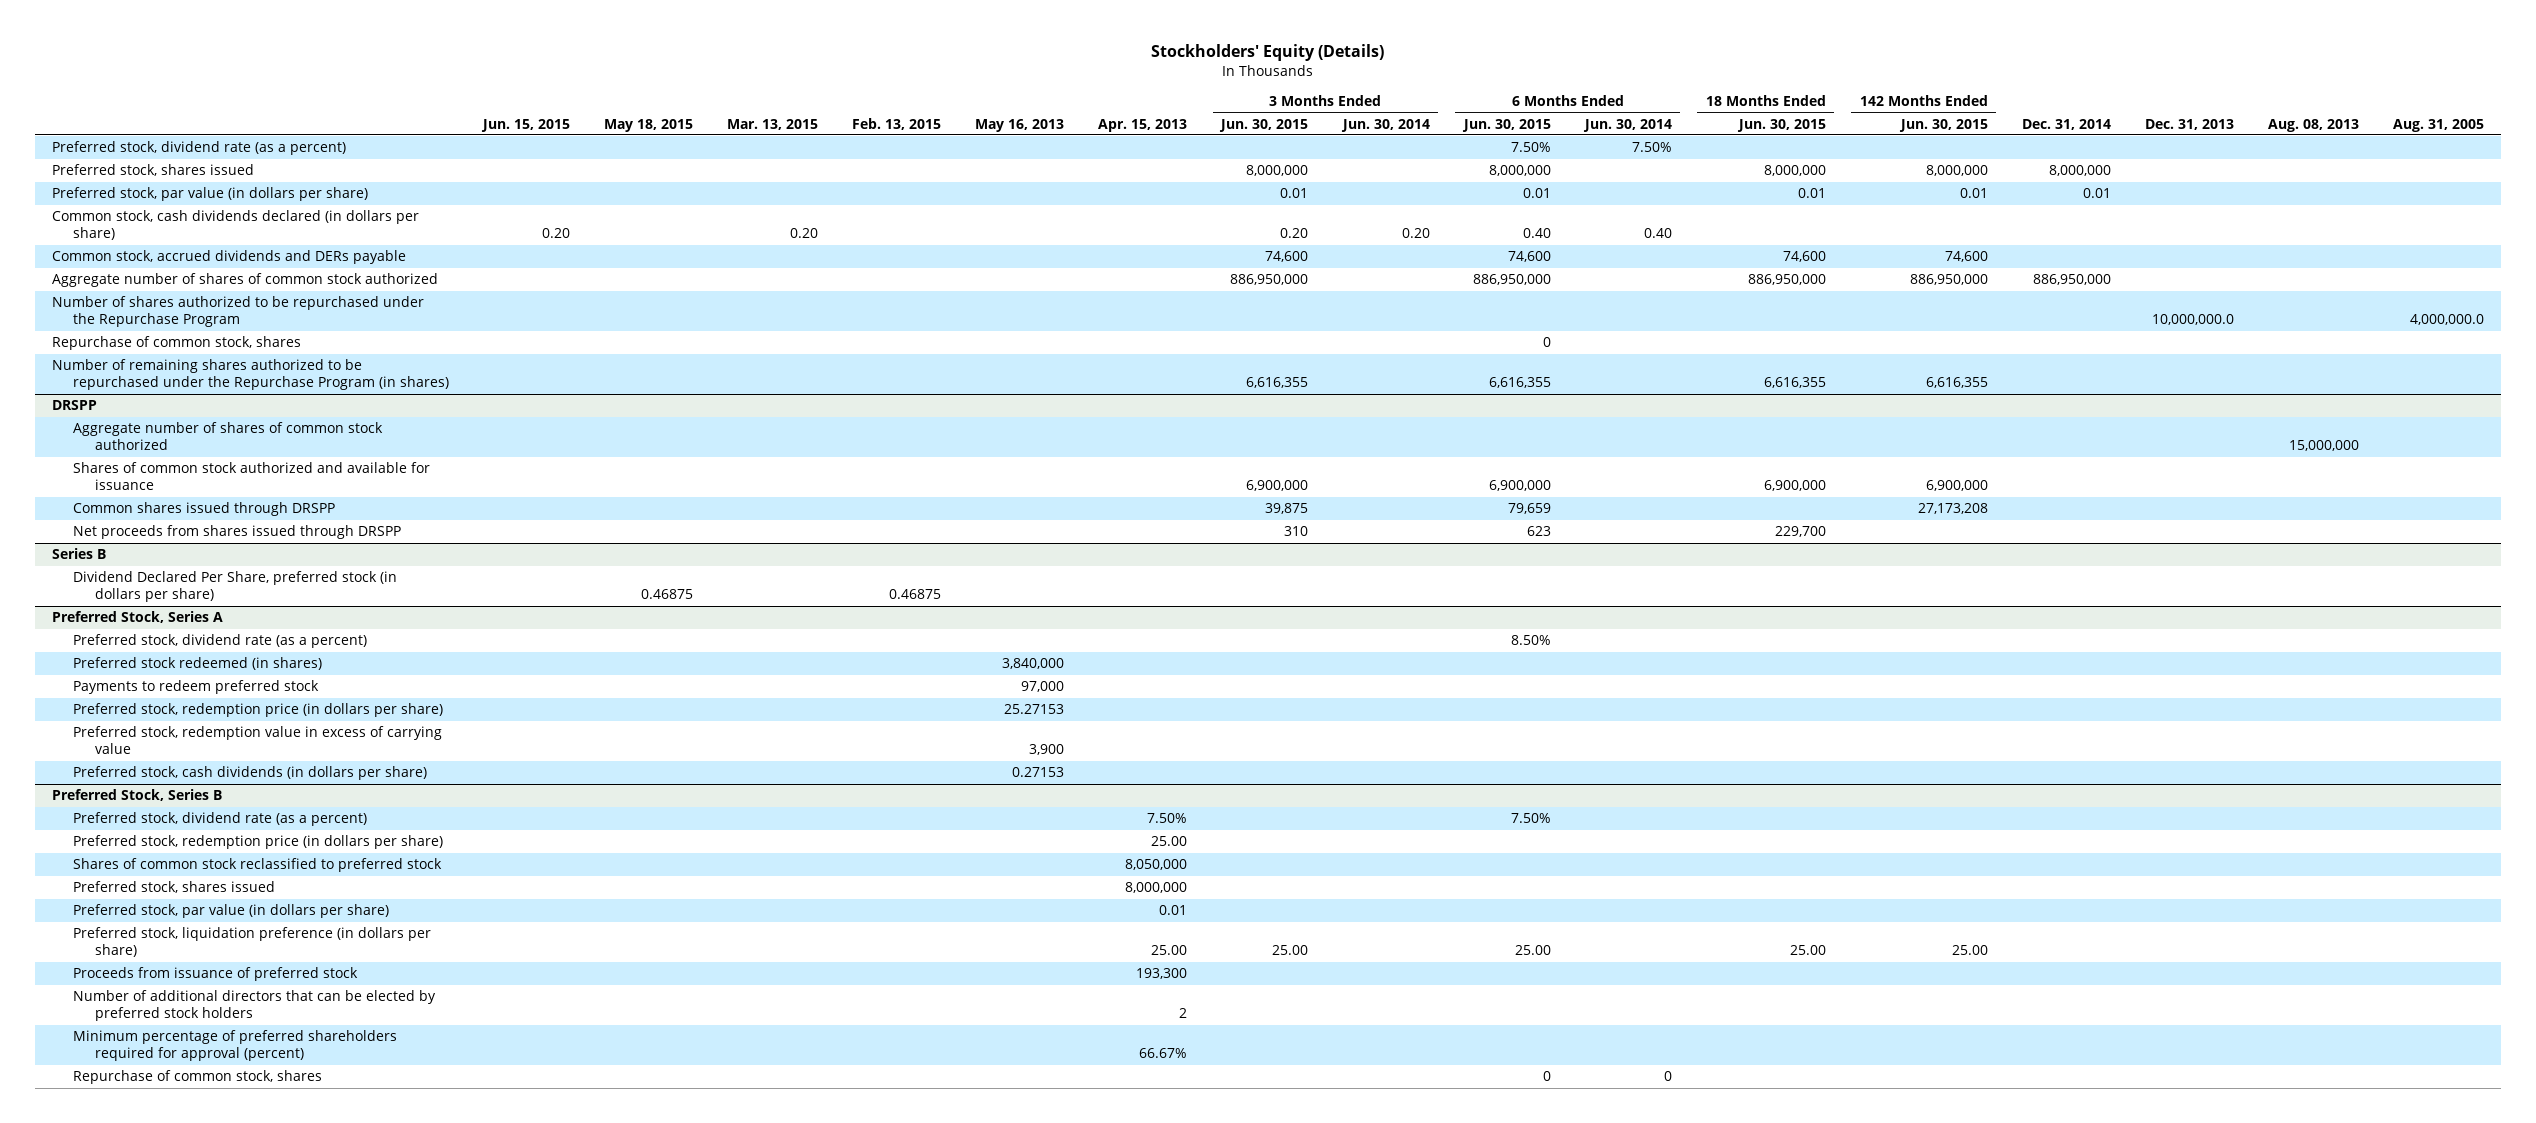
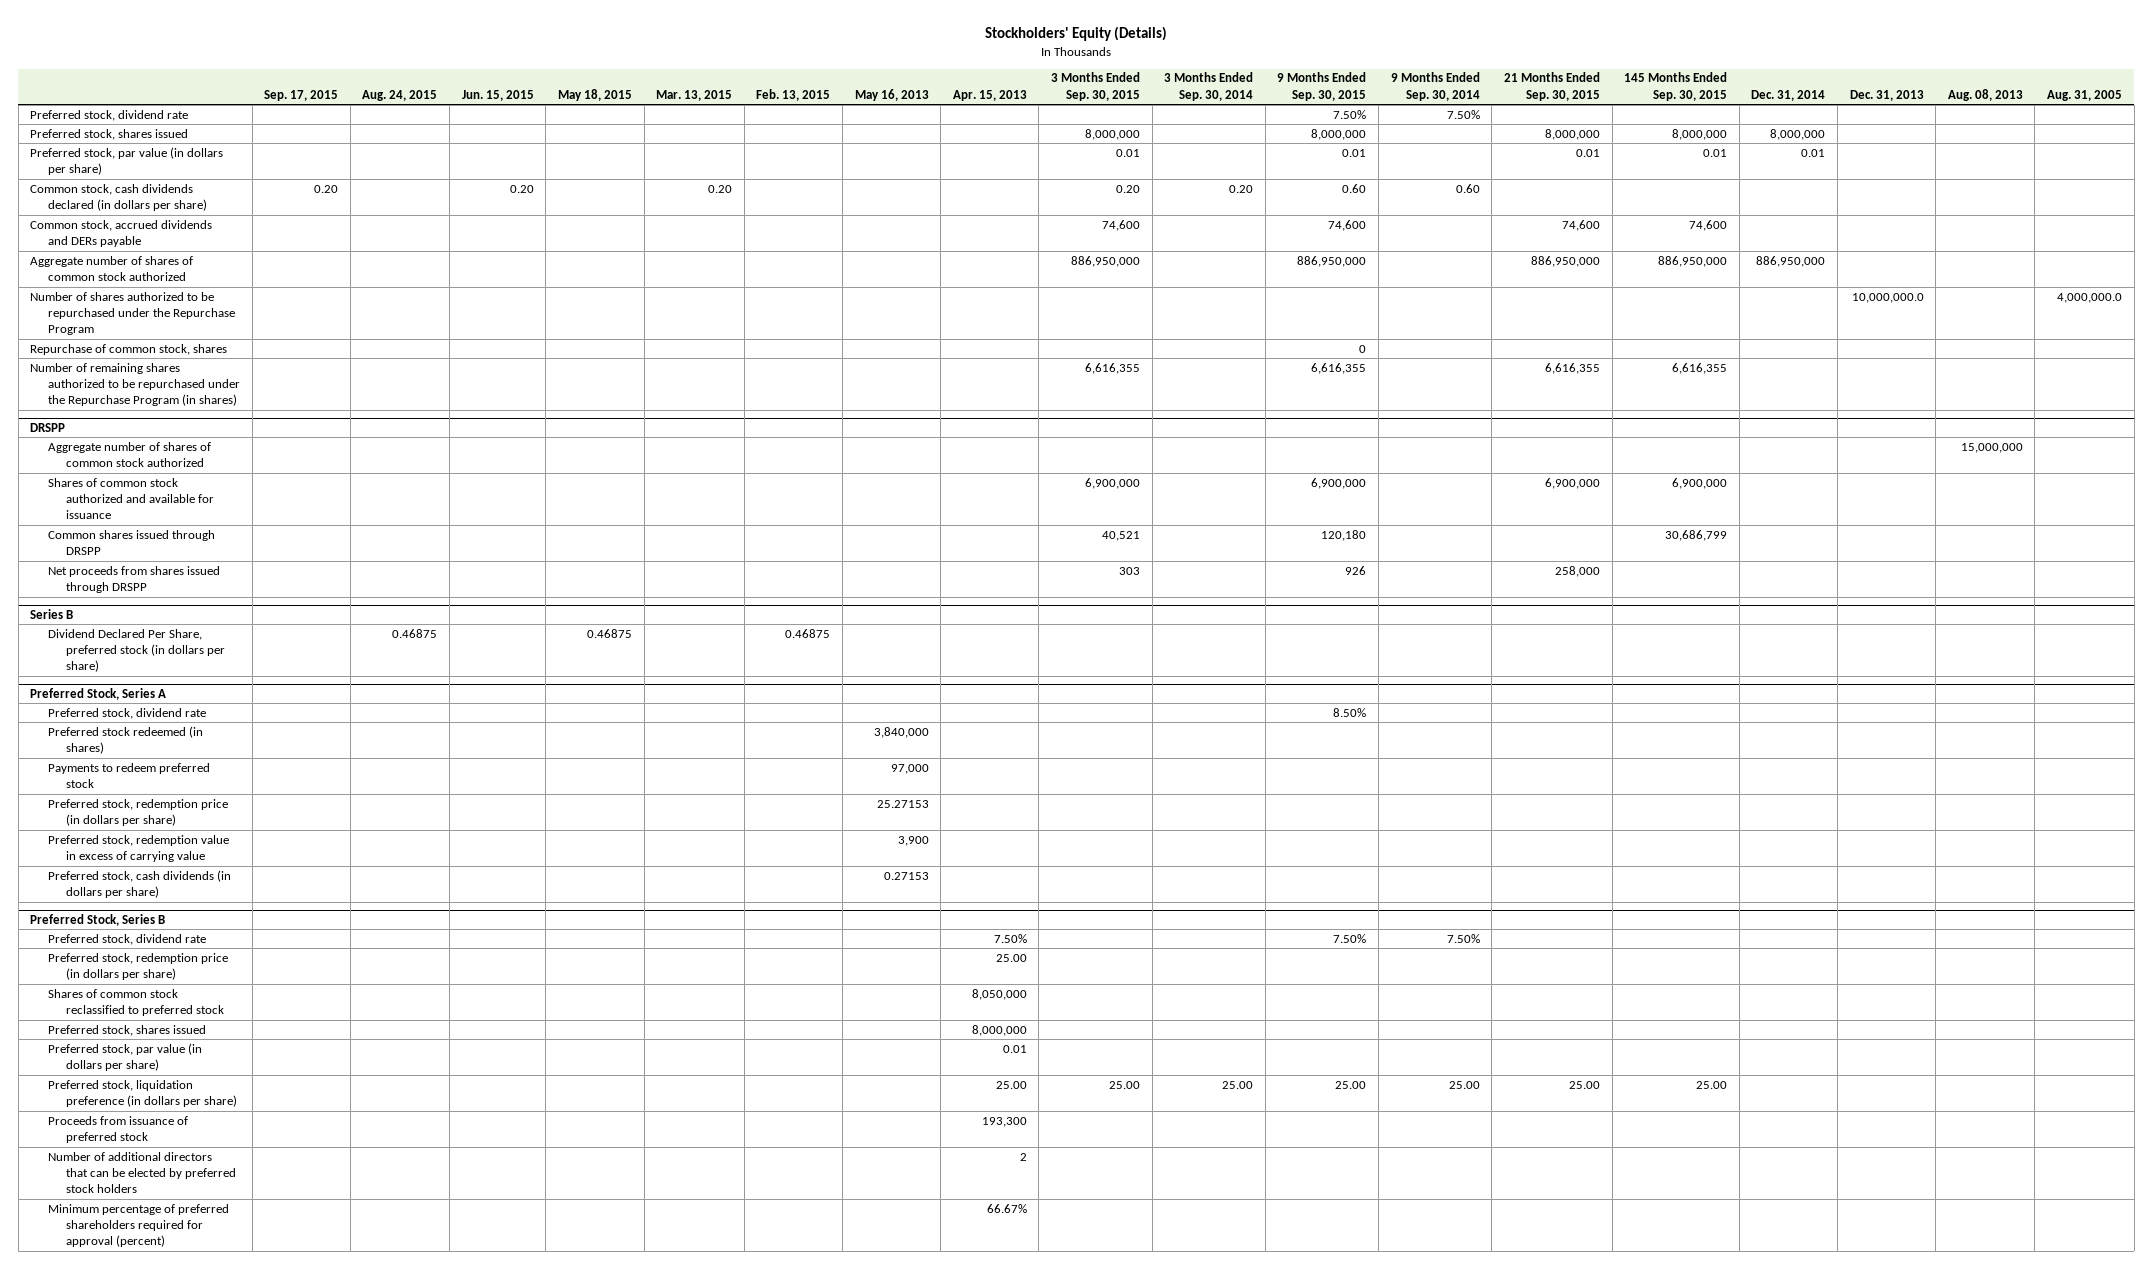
- | Jun. 15, 2015 | May 18, 2015 | Mar. 13, 2015 | Feb. 13, 2015 | May 16, 2013 | Apr. 15, 2013 | 3 Months Ended Jun. 30, 2015 | 3 Months Ended Jun. 30, 2014 | 6 Months Ended Jun. 30, 2015 | 6 Months Ended Jun. 30, 2014 | 18 Months Ended Jun. 30, 2015 | 142 Months Ended Jun. 30, 2015 | Dec. 31, 2014 | Dec. 31, 2013 | Aug. 08, 2013 | Aug. 31, 2005
+ | Sep. 17, 2015 | Aug. 24, 2015 | Jun. 15, 2015 | May 18, 2015 | Mar. 13, 2015 | Feb. 13, 2015 | May 16, 2013 | Apr. 15, 2013 | 3 Months Ended Sep. 30, 2015 | 3 Months Ended Sep. 30, 2014 | 9 Months Ended Sep. 30, 2015 | 9 Months Ended Sep. 30, 2014 | 21 Months Ended Sep. 30, 2015 | 145 Months Ended Sep. 30, 2015 | Dec. 31, 2014 | Dec. 31, 2013 | Aug. 08, 2013 | Aug. 31, 2005
- Preferred stock, dividend rate (as a percent) | | | | | | | | | 7.50% | 7.50% | | | | | |
+ Preferred stock, dividend rate | | | | | | | | | | | 7.50% | 7.50% | | | | | |
@ Preferred Stock, Series A
- Preferred stock, dividend rate (as a percent) | | | | | | | | | 8.50% | | | | | | |
+ Preferred stock, dividend rate | | | | | | | | | | | 8.50% | | | | | | |
@ Preferred Stock, Series B
- Preferred stock, dividend rate (as a percent) | | | | | | 7.50% | | | 7.50% | | | | | | |
+ Preferred stock, dividend rate | | | | | | | | 7.50% | | | 7.50% | 7.50% | | | | | |
- Repurchase of common stock, shares | | | | | | | | | 0 | 0 | | | | | |

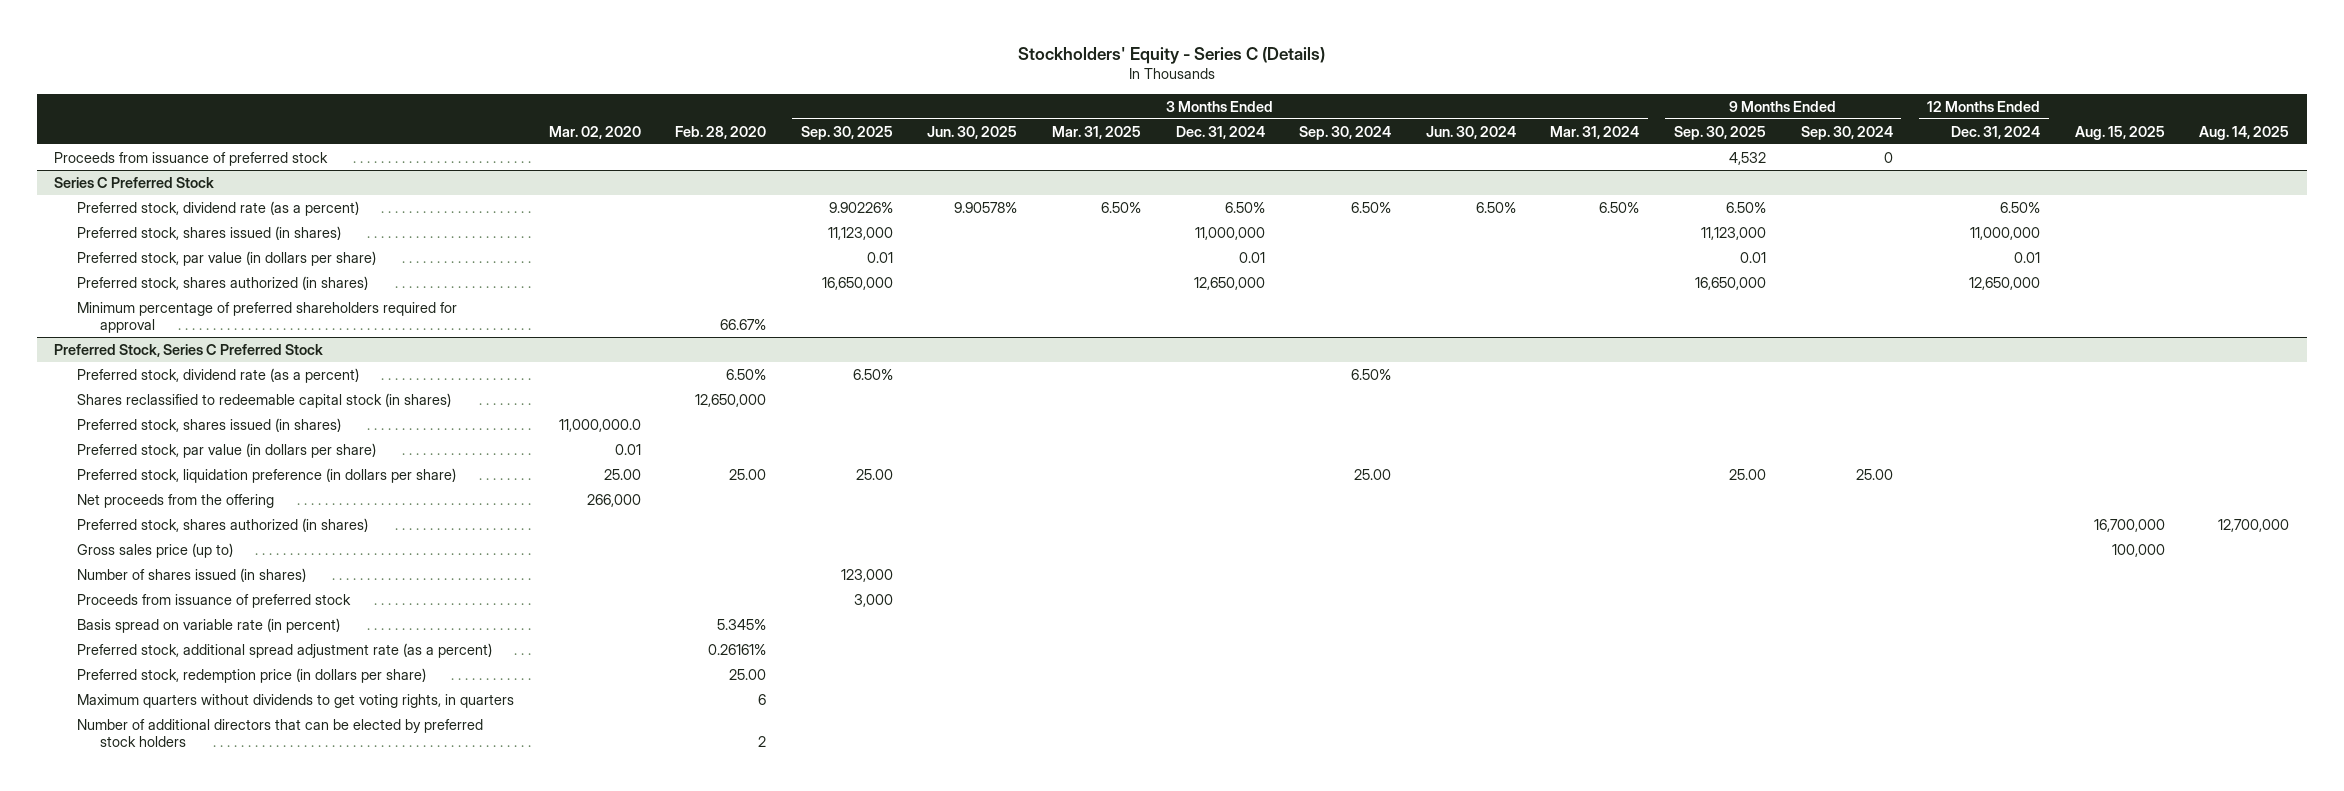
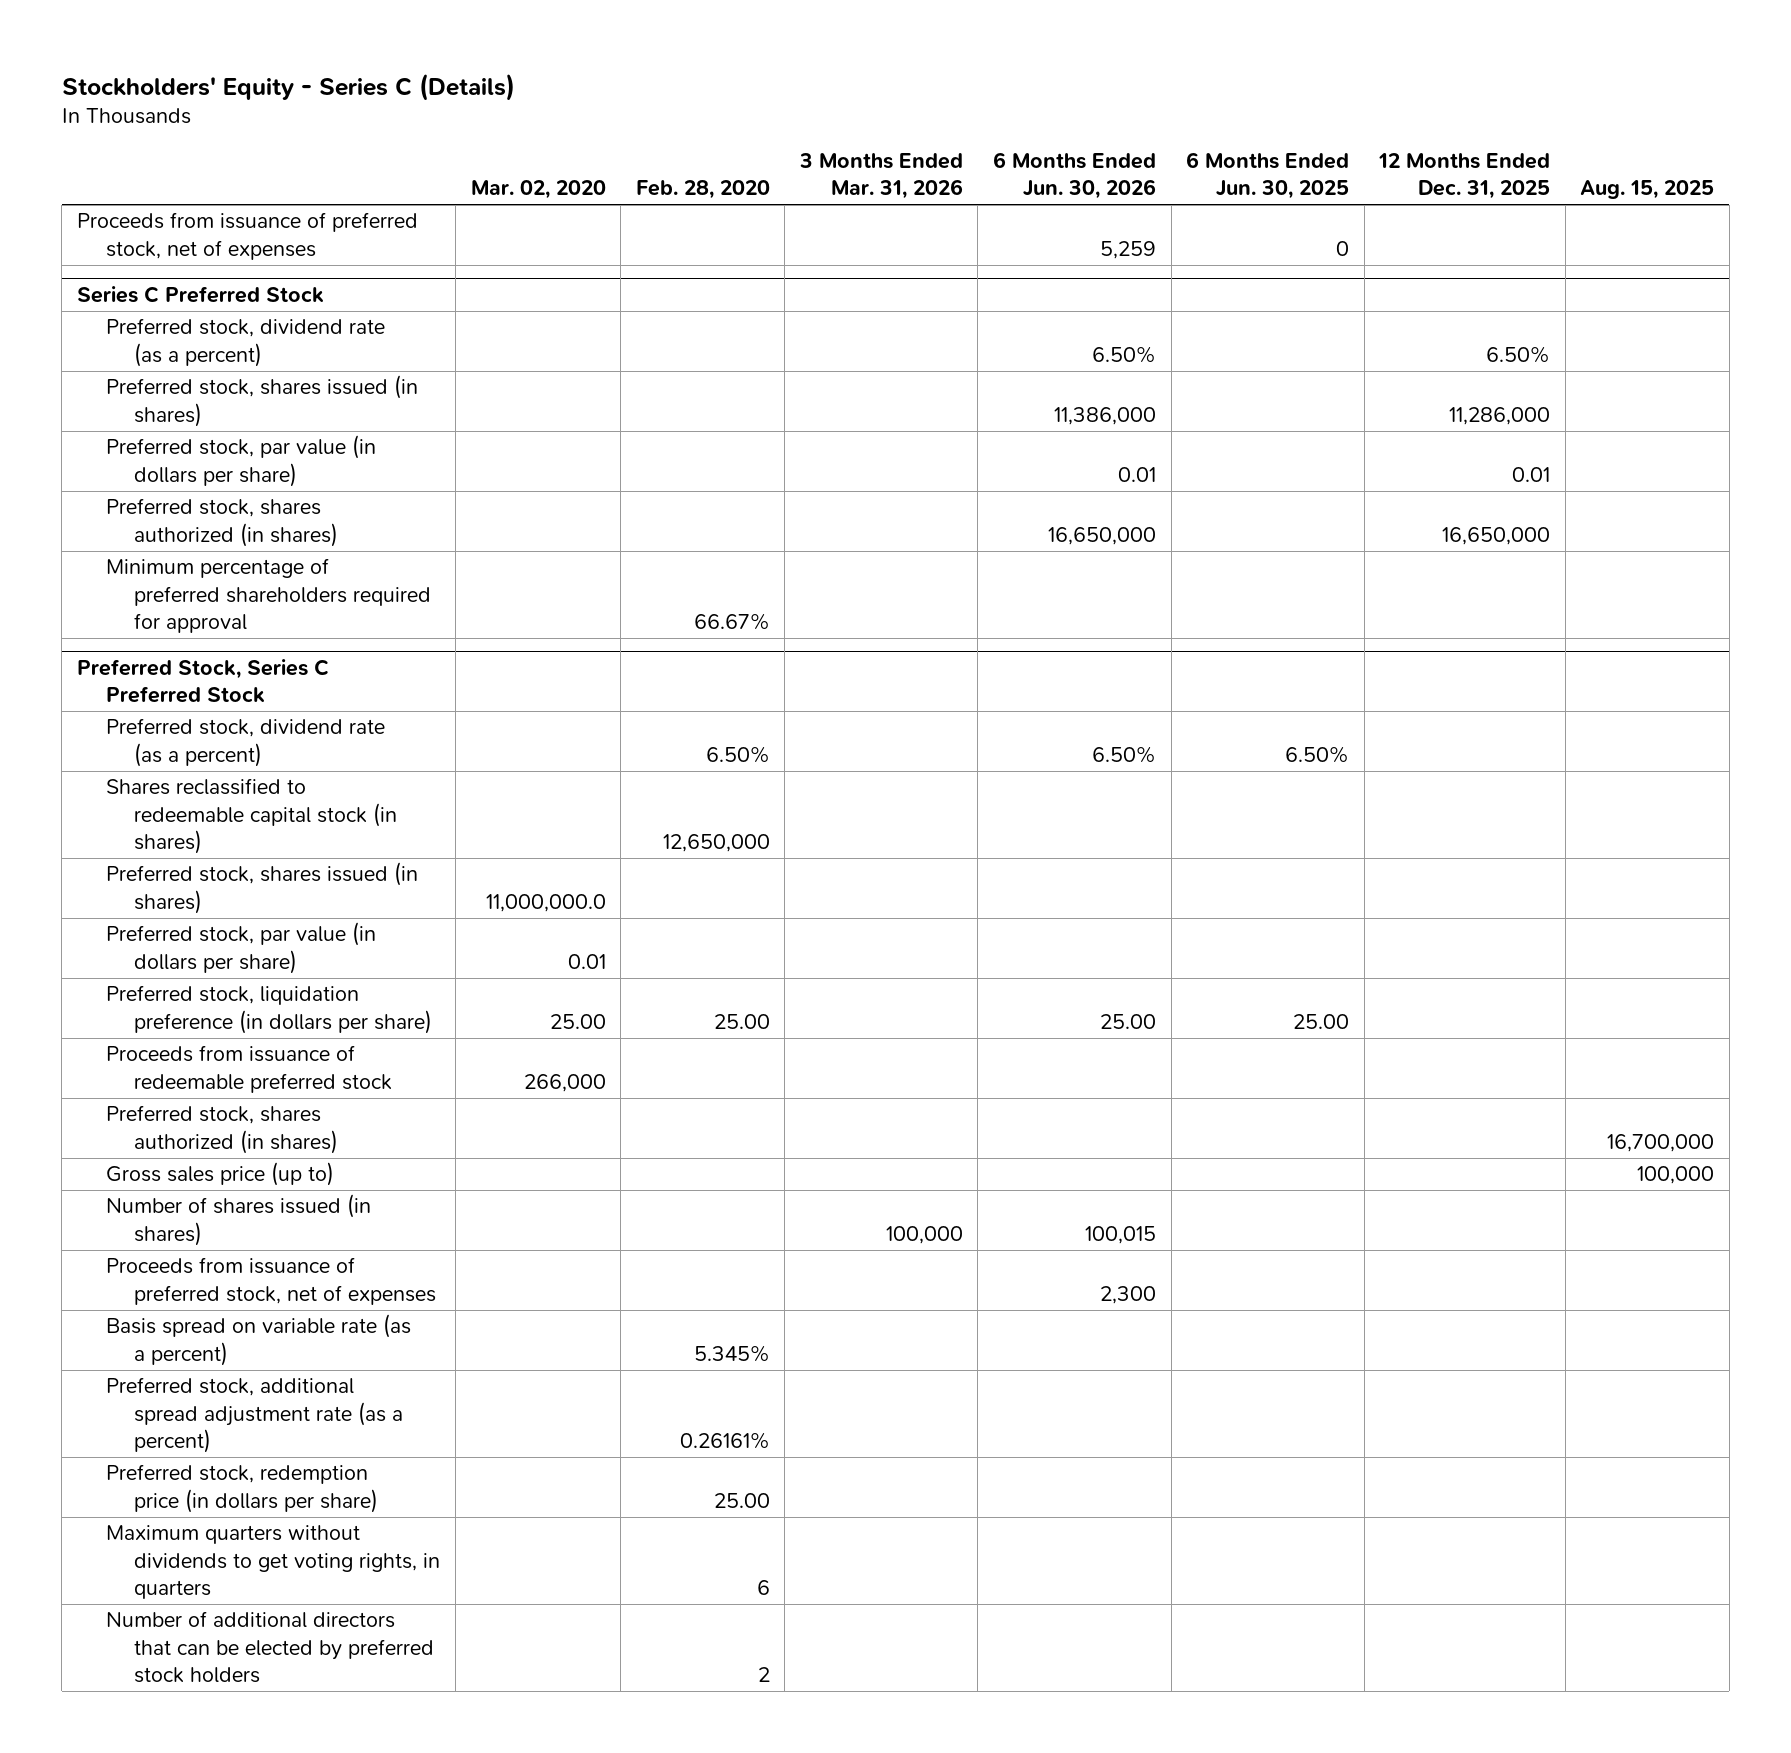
- | Mar. 02, 2020 | Feb. 28, 2020 | 3 Months Ended Sep. 30, 2025 | 3 Months Ended Jun. 30, 2025 | 3 Months Ended Mar. 31, 2025 | 3 Months Ended Dec. 31, 2024 | 3 Months Ended Sep. 30, 2024 | 3 Months Ended Jun. 30, 2024 | 3 Months Ended Mar. 31, 2024 | 9 Months Ended Sep. 30, 2025 | 9 Months Ended Sep. 30, 2024 | 12 Months Ended Dec. 31, 2024 | Aug. 15, 2025 | Aug. 14, 2025
+ | Mar. 02, 2020 | Feb. 28, 2020 | 3 Months Ended Mar. 31, 2026 | 6 Months Ended Jun. 30, 2026 | 6 Months Ended Jun. 30, 2025 | 12 Months Ended Dec. 31, 2025 | Aug. 15, 2025
- Proceeds from issuance of preferred stock | | | | | | | | | | 4,532 | 0 | | |
+ Proceeds from issuance of preferred stock, net of expenses | | | | 5,259 | 0 | |
@ Preferred Stock, Series C Preferred Stock
- Net proceeds from the offering | 266,000 | | | | | | | | | | | | |
+ Proceeds from issuance of redeemable preferred stock | 266,000 | | | | | |
- Proceeds from issuance of preferred stock | | | 3,000 | | | | | | | | | | |
- Basis spread on variable rate (in percent) | | 5.345% | | | | | | | | | | | |
+ Proceeds from issuance of preferred stock, net of expenses | | | | 2,300 | | |
+ Basis spread on variable rate (as a percent) | | 5.345% | | | | |

